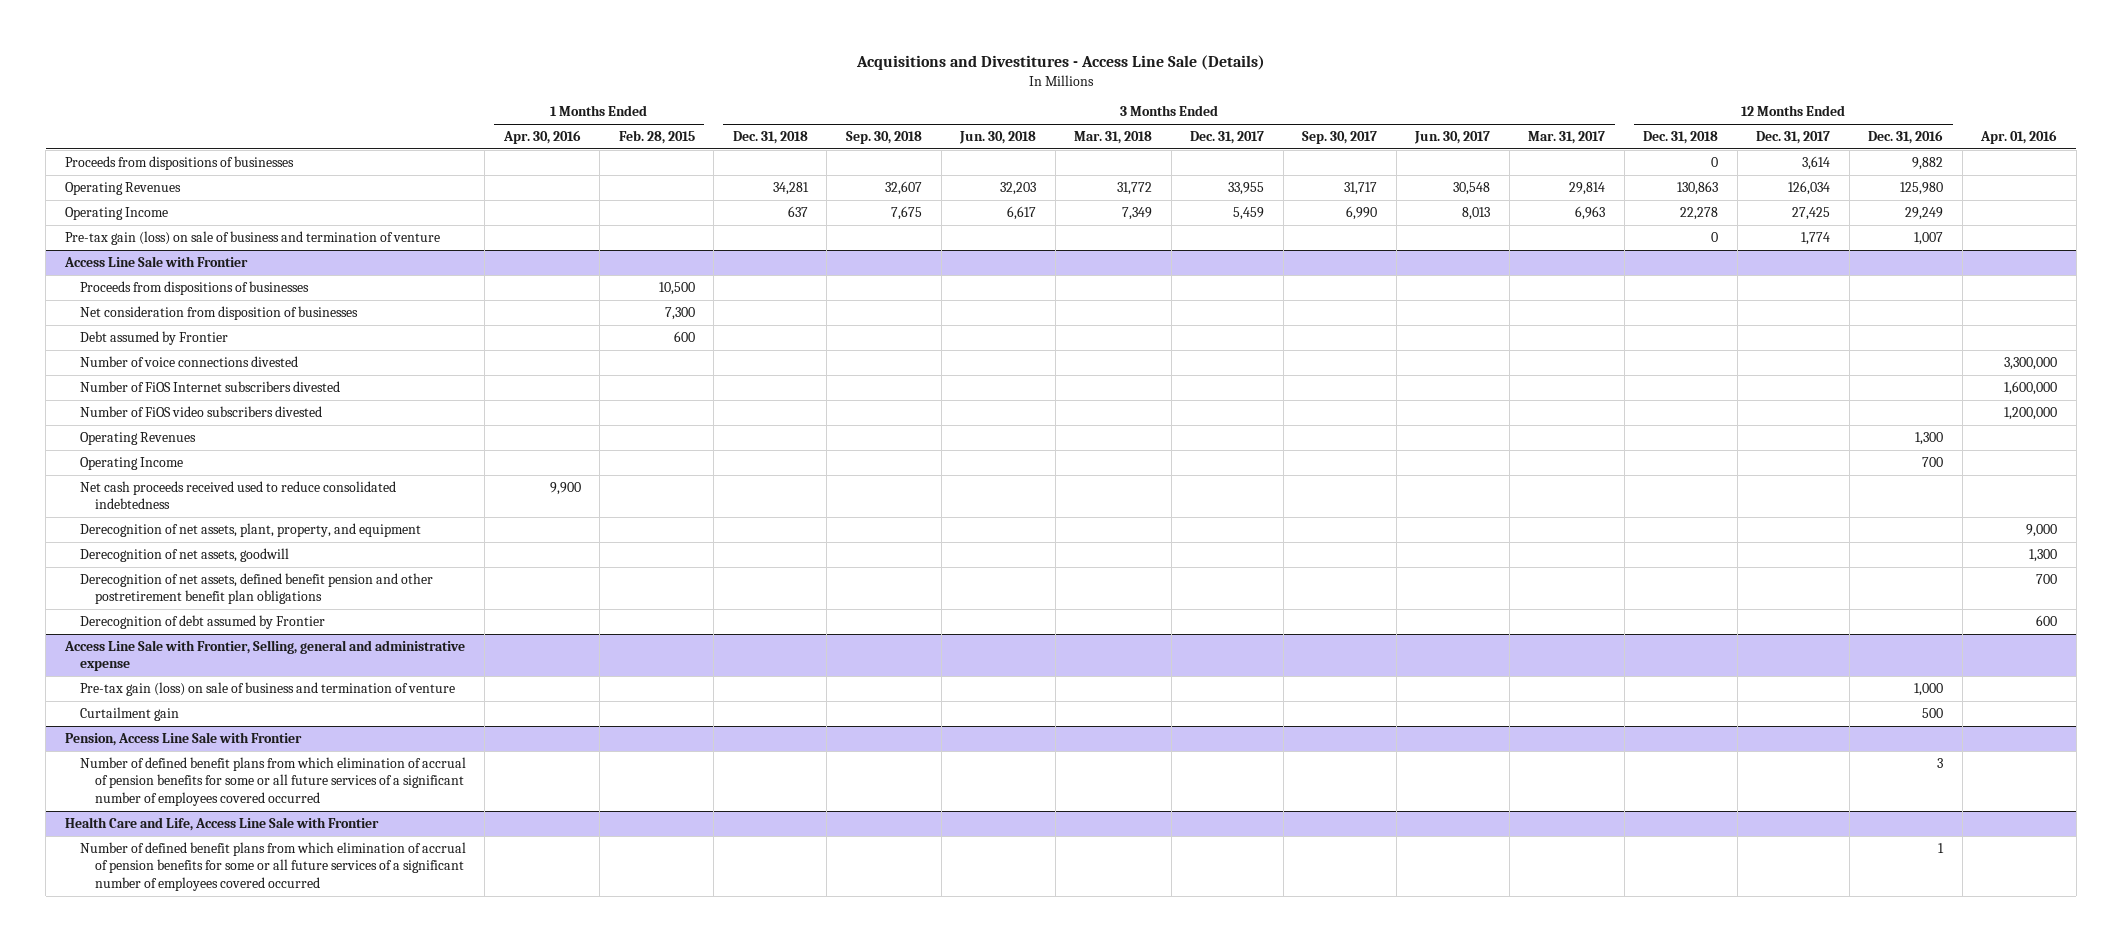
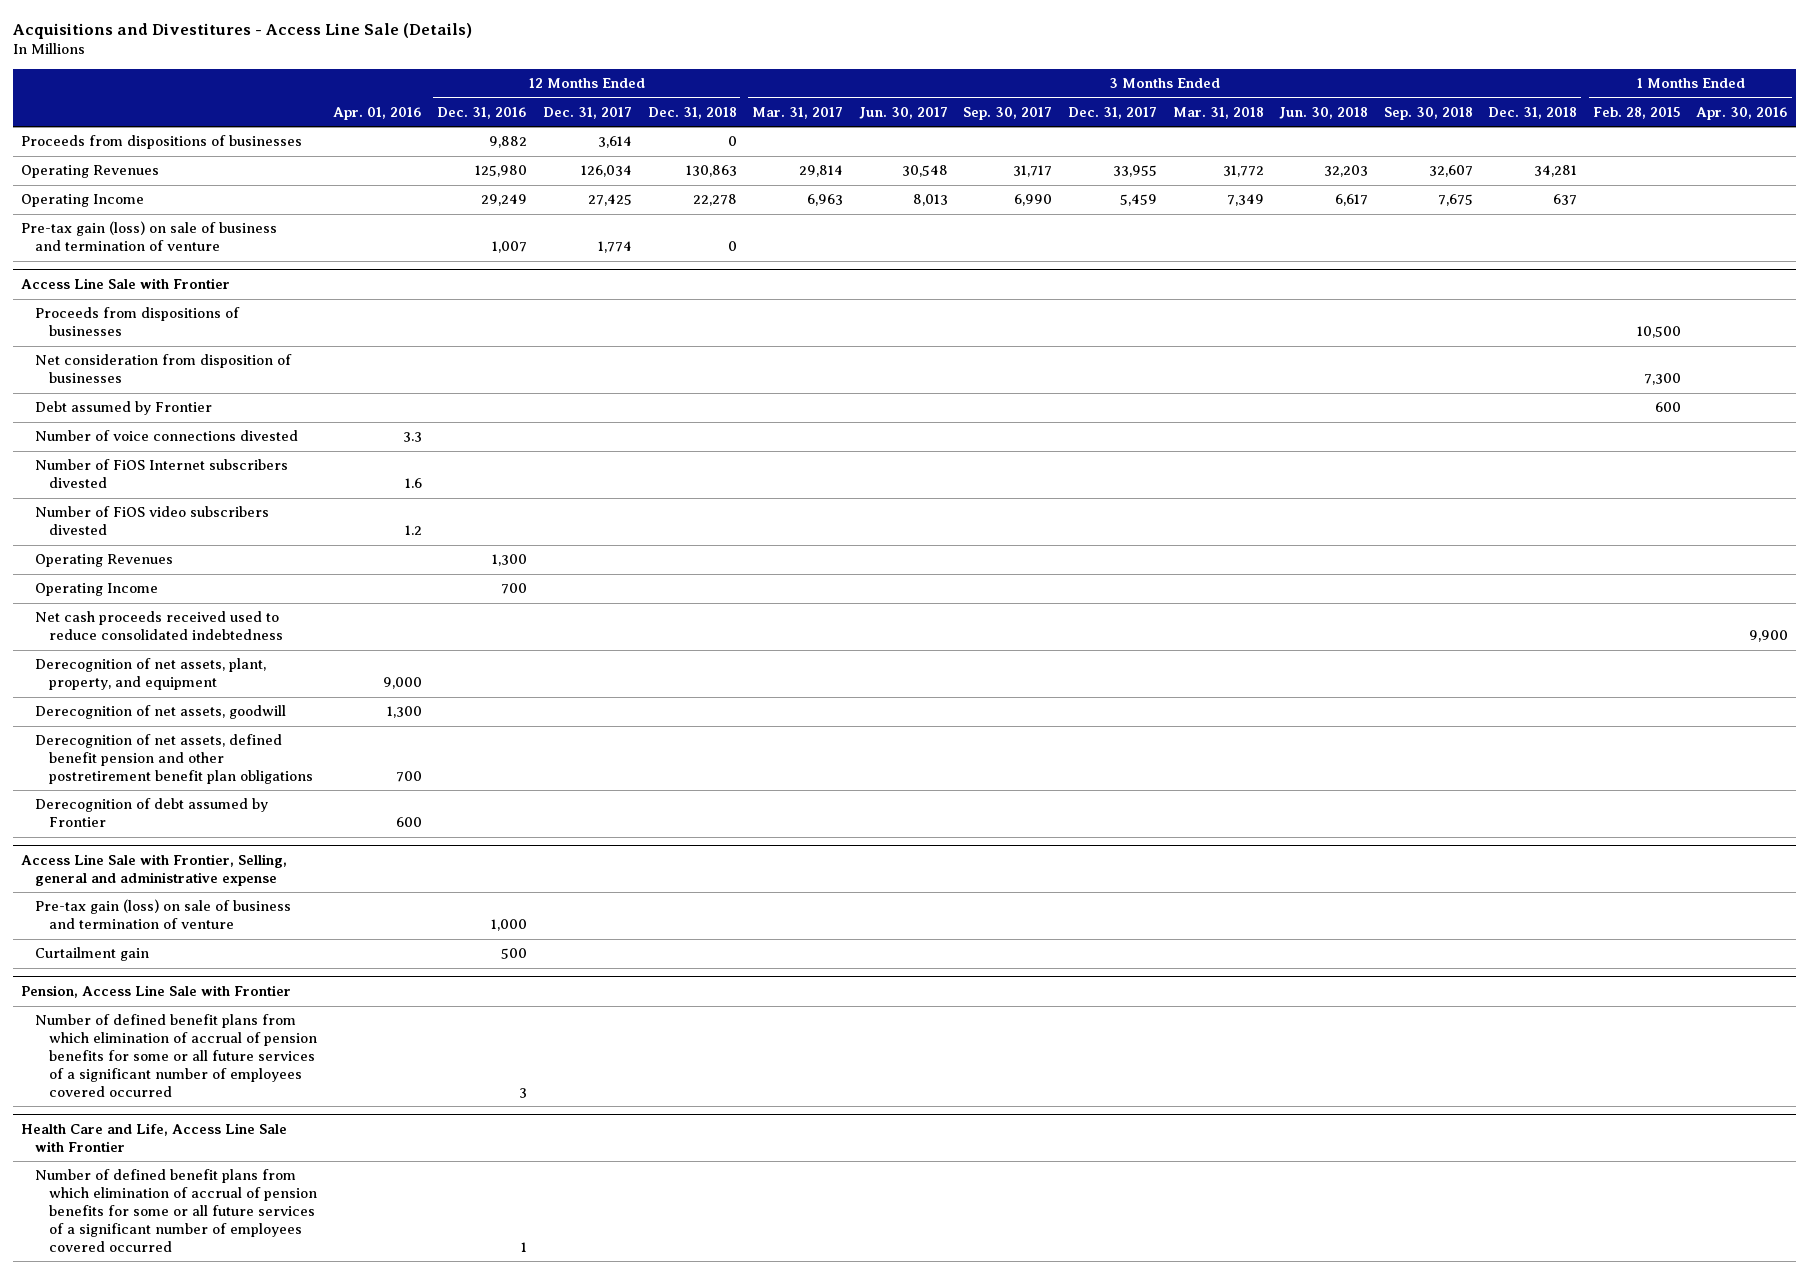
- | 1 Months Ended Apr. 30, 2016 | 1 Months Ended Feb. 28, 2015 | 3 Months Ended Dec. 31, 2018 | 3 Months Ended Sep. 30, 2018 | 3 Months Ended Jun. 30, 2018 | 3 Months Ended Mar. 31, 2018 | 3 Months Ended Dec. 31, 2017 | 3 Months Ended Sep. 30, 2017 | 3 Months Ended Jun. 30, 2017 | 3 Months Ended Mar. 31, 2017 | 12 Months Ended Dec. 31, 2018 | 12 Months Ended Dec. 31, 2017 | 12 Months Ended Dec. 31, 2016 | Apr. 01, 2016
+ | Apr. 01, 2016 | 12 Months Ended Dec. 31, 2016 | 12 Months Ended Dec. 31, 2017 | 12 Months Ended Dec. 31, 2018 | 3 Months Ended Mar. 31, 2017 | 3 Months Ended Jun. 30, 2017 | 3 Months Ended Sep. 30, 2017 | 3 Months Ended Dec. 31, 2017 | 3 Months Ended Mar. 31, 2018 | 3 Months Ended Jun. 30, 2018 | 3 Months Ended Sep. 30, 2018 | 3 Months Ended Dec. 31, 2018 | 1 Months Ended Feb. 28, 2015 | 1 Months Ended Apr. 30, 2016
@ Access Line Sale with Frontier
- Number of voice connections divested | | | | | | | | | | | | | | 3,300,000
- Number of FiOS Internet subscribers divested | | | | | | | | | | | | | | 1,600,000
- Number of FiOS video subscribers divested | | | | | | | | | | | | | | 1,200,000
+ Number of voice connections divested | 3.3 | | | | | | | | | | | | |
+ Number of FiOS Internet subscribers divested | 1.6 | | | | | | | | | | | | |
+ Number of FiOS video subscribers divested | 1.2 | | | | | | | | | | | | |

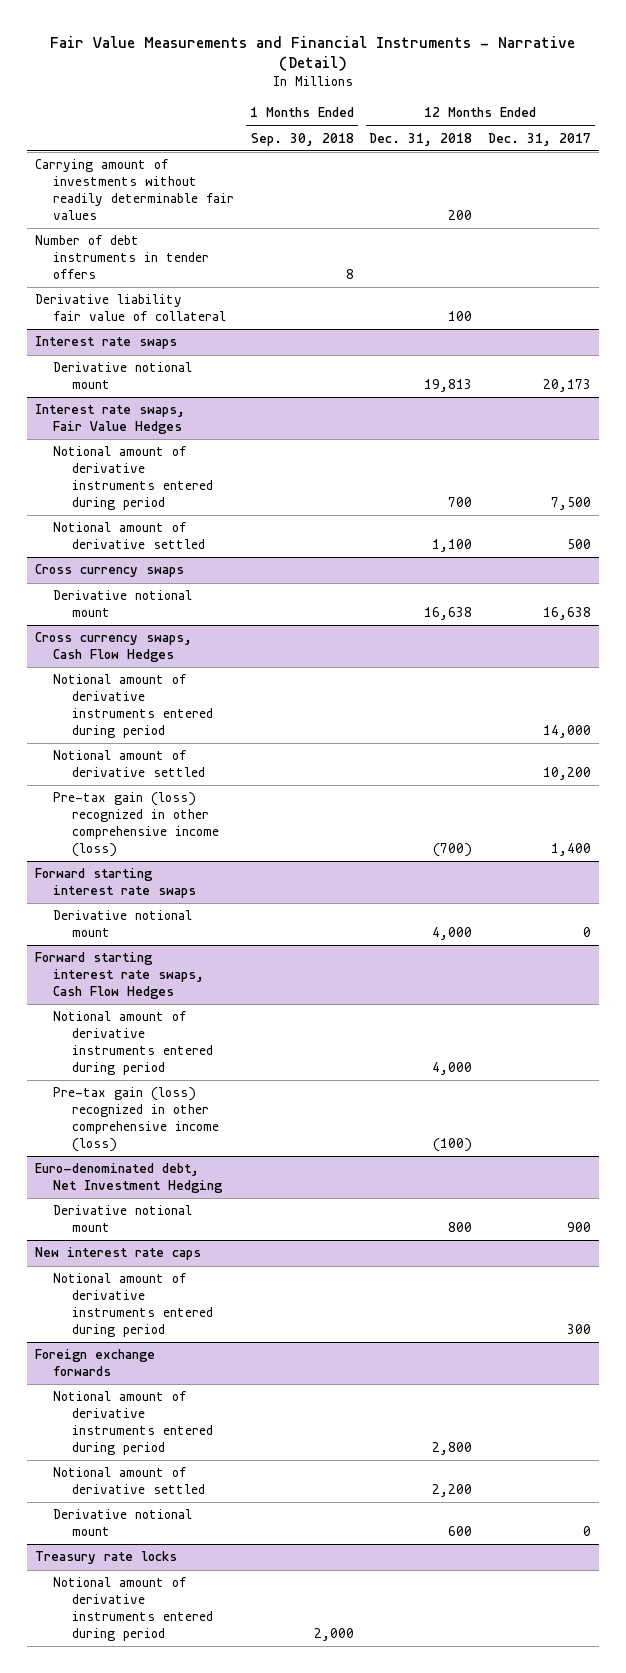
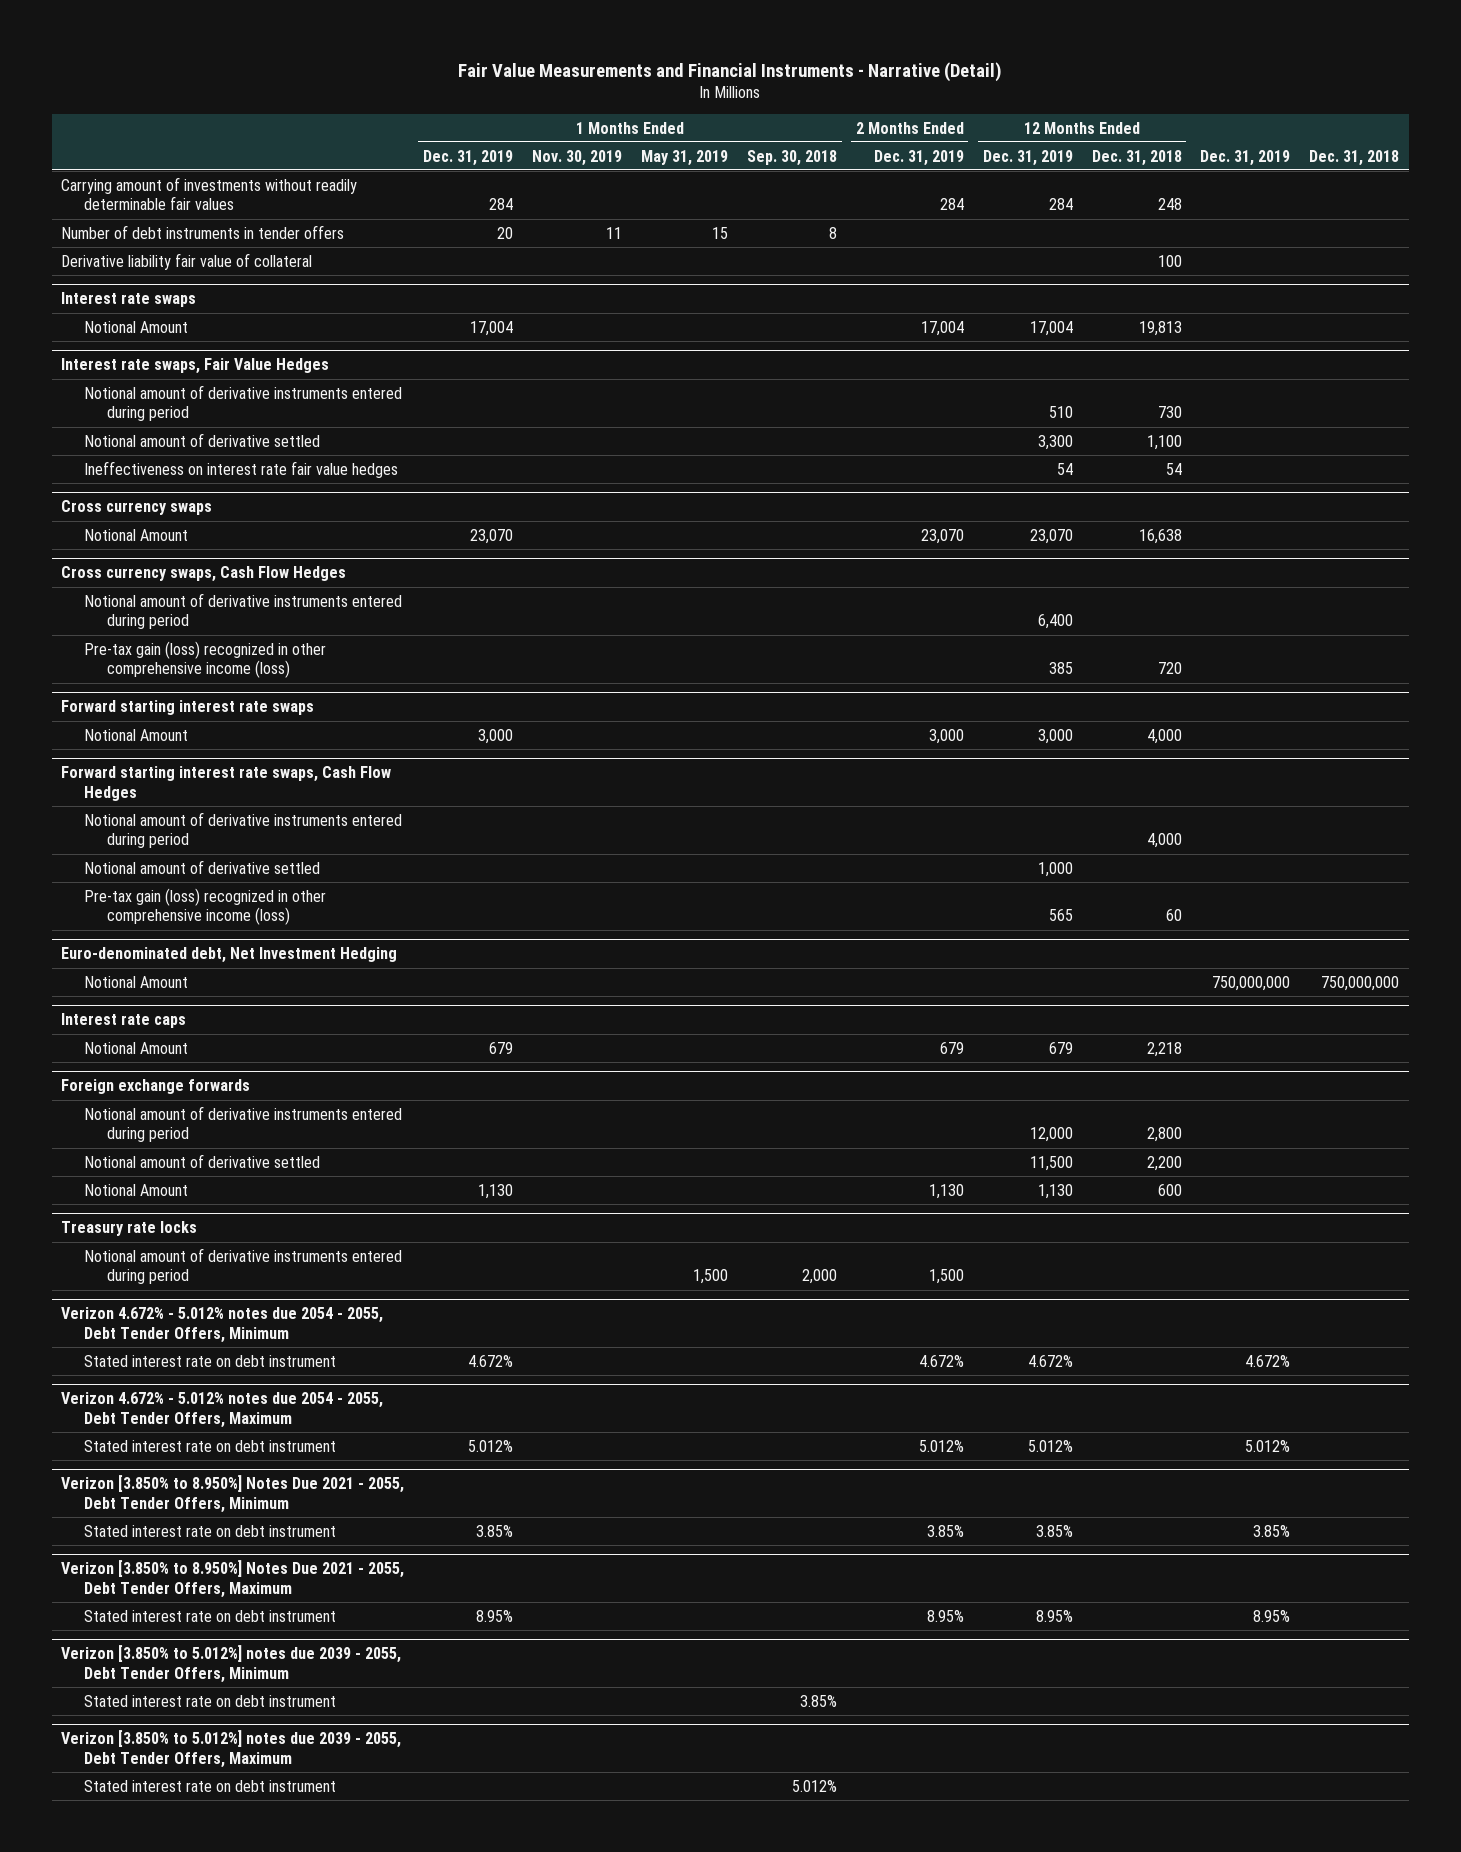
- | 1 Months Ended Sep. 30, 2018 | 12 Months Ended Dec. 31, 2018 | 12 Months Ended Dec. 31, 2017
+ | 1 Months Ended Dec. 31, 2019 | 1 Months Ended Nov. 30, 2019 | 1 Months Ended May 31, 2019 | 1 Months Ended Sep. 30, 2018 | 2 Months Ended Dec. 31, 2019 | 12 Months Ended Dec. 31, 2019 | 12 Months Ended Dec. 31, 2018 | Dec. 31, 2019 | Dec. 31, 2018
- Carrying amount of investments without readily determinable fair values | | 200 |
+ Carrying amount of investments without readily determinable fair values | 284 | | | | 284 | 284 | 248 | |
@ Interest rate swaps
- Derivative notional mount | | 19,813 | 20,173
+ Notional Amount | 17,004 | | | | 17,004 | 17,004 | 19,813 | |
@ Interest rate swaps, Fair Value Hedges
- Notional amount of derivative instruments entered during period | | 700 | 7,500
+ Notional amount of derivative instruments entered during period | | | | | | 510 | 730 | |
+ Ineffectiveness on interest rate fair value hedges | | | | | | 54 | 54 | |
@ Cross currency swaps
- Derivative notional mount | | 16,638 | 16,638
+ Notional Amount | 23,070 | | | | 23,070 | 23,070 | 16,638 | |
@ Cross currency swaps, Cash Flow Hedges
- Notional amount of derivative settled | | | 10,200
- Pre-tax gain (loss) recognized in other comprehensive income (loss) | | (700) | 1,400
+ Pre-tax gain (loss) recognized in other comprehensive income (loss) | | | | | | 385 | 720 | |
@ Forward starting interest rate swaps
- Derivative notional mount | | 4,000 | 0
+ Notional Amount | 3,000 | | | | 3,000 | 3,000 | 4,000 | |
@ Forward starting interest rate swaps, Cash Flow Hedges
- Pre-tax gain (loss) recognized in other comprehensive income (loss) | | (100) |
+ Notional amount of derivative settled | | | | | | 1,000 | | |
+ Pre-tax gain (loss) recognized in other comprehensive income (loss) | | | | | | 565 | 60 | |
@ Euro-denominated debt, Net Investment Hedging
- Derivative notional mount | | 800 | 900
- New interest rate caps
- Notional amount of derivative instruments entered during period | | | 300
@ Euro-denominated debt, Net Investment Hedging
+ Notional Amount | | | | | | | | 750,000,000 | 750,000,000
+ Interest rate caps
+ Notional Amount | 679 | | | | 679 | 679 | 2,218 | |
@ Foreign exchange forwards
- Derivative notional mount | | 600 | 0
+ Notional Amount | 1,130 | | | | 1,130 | 1,130 | 600 | |
+ Verizon 4.672% - 5.012% notes due 2054 - 2055, Debt Tender Offers, Minimum
+ Stated interest rate on debt instrument | 4.672% | | | | 4.672% | 4.672% | | 4.672% |
+ Verizon 4.672% - 5.012% notes due 2054 - 2055, Debt Tender Offers, Maximum
+ Stated interest rate on debt instrument | 5.012% | | | | 5.012% | 5.012% | | 5.012% |
+ Verizon [3.850% to 8.950%] Notes Due 2021 - 2055, Debt Tender Offers, Minimum
+ Stated interest rate on debt instrument | 3.85% | | | | 3.85% | 3.85% | | 3.85% |
+ Verizon [3.850% to 8.950%] Notes Due 2021 - 2055, Debt Tender Offers, Maximum
+ Stated interest rate on debt instrument | 8.95% | | | | 8.95% | 8.95% | | 8.95% |
+ Verizon [3.850% to 5.012%] notes due 2039 - 2055, Debt Tender Offers, Minimum
+ Stated interest rate on debt instrument | | | | 3.85% | | | | |
+ Verizon [3.850% to 5.012%] notes due 2039 - 2055, Debt Tender Offers, Maximum
+ Stated interest rate on debt instrument | | | | 5.012% | | | | |

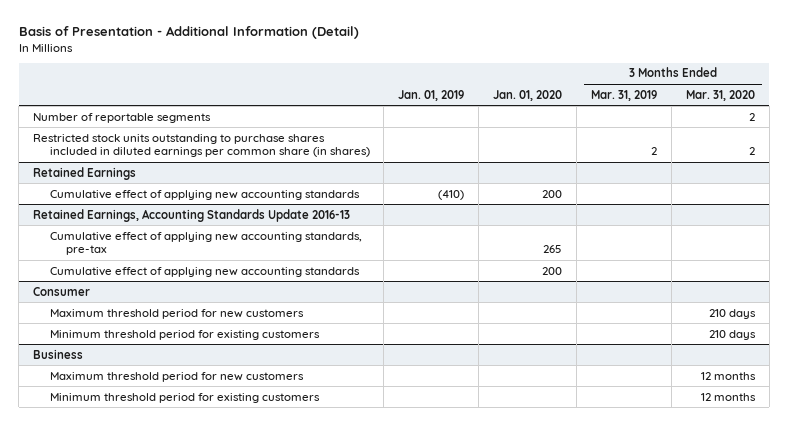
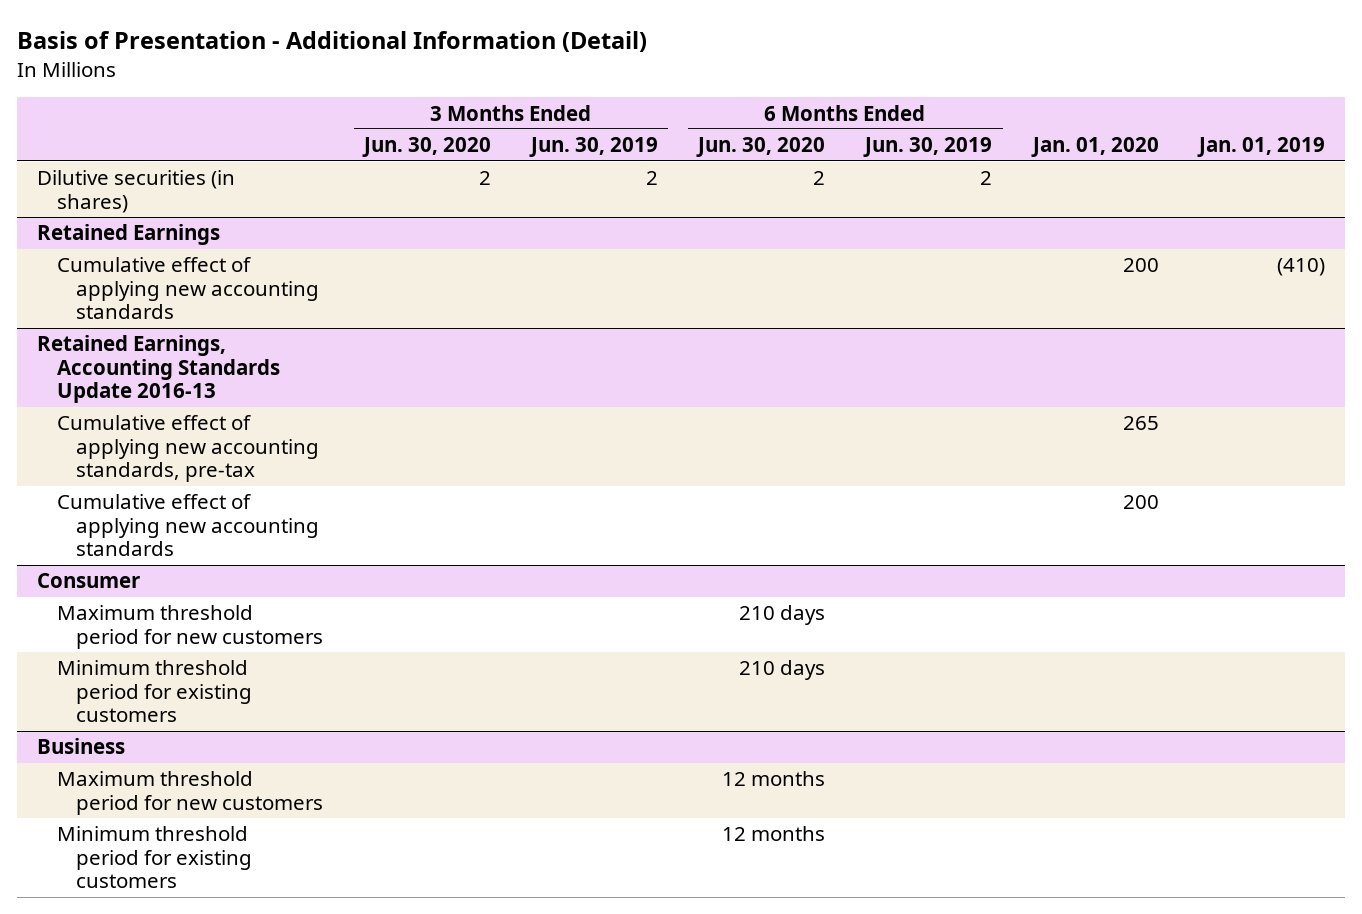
- | Jan. 01, 2019 | Jan. 01, 2020 | 3 Months Ended Mar. 31, 2019 | 3 Months Ended Mar. 31, 2020
+ | 3 Months Ended Jun. 30, 2020 | 3 Months Ended Jun. 30, 2019 | 6 Months Ended Jun. 30, 2020 | 6 Months Ended Jun. 30, 2019 | Jan. 01, 2020 | Jan. 01, 2019
- Number of reportable segments | | | | 2
- Restricted stock units outstanding to purchase shares included in diluted earnings per common share (in shares) | | | 2 | 2
+ Dilutive securities (in shares) | 2 | 2 | 2 | 2 | |

